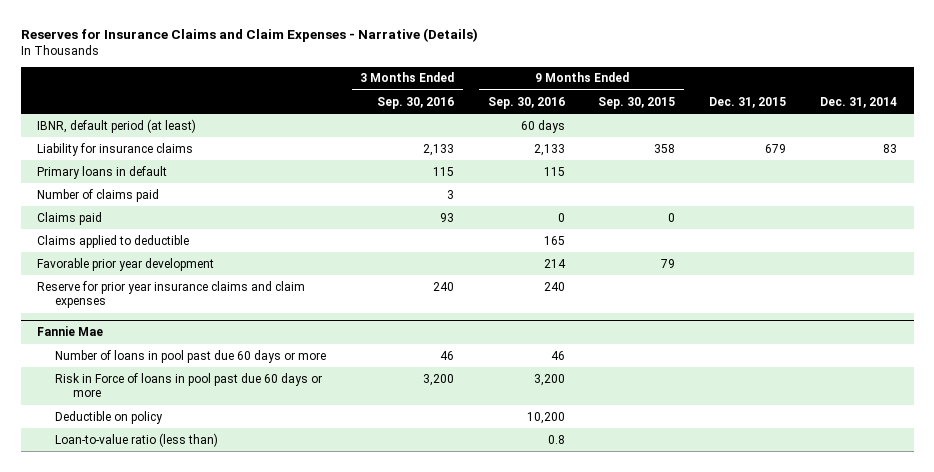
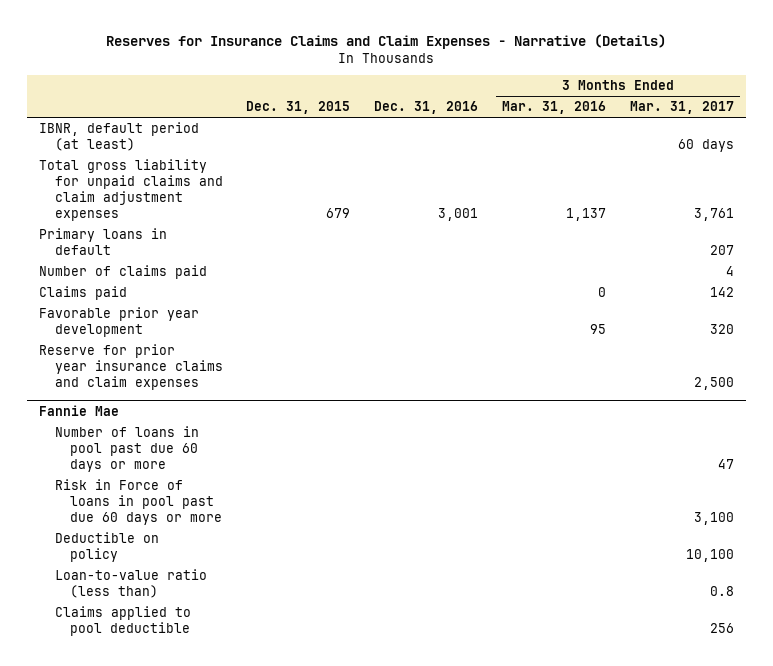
- | 3 Months Ended Sep. 30, 2016 | 9 Months Ended Sep. 30, 2016 | 9 Months Ended Sep. 30, 2015 | Dec. 31, 2015 | Dec. 31, 2014
+ | Dec. 31, 2015 | Dec. 31, 2016 | 3 Months Ended Mar. 31, 2016 | 3 Months Ended Mar. 31, 2017
- Liability for insurance claims | 2,133 | 2,133 | 358 | 679 | 83
+ Total gross liability for unpaid claims and claim adjustment expenses | 679 | 3,001 | 1,137 | 3,761
- Claims applied to deductible | | 165 | | |
@ Fannie Mae
+ Claims applied to pool deductible | | | | 256

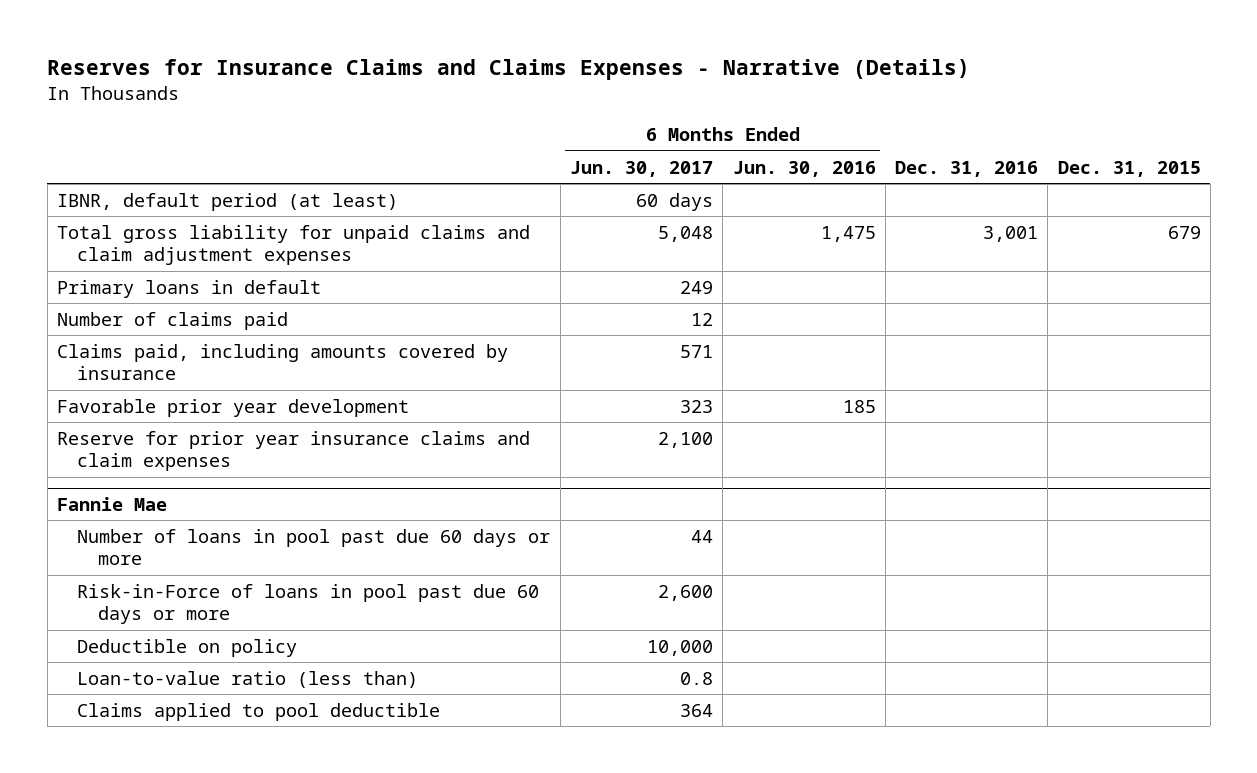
- Reserves for Insurance Claims and Claim Expenses - Narrative (Details)
+ Reserves for Insurance Claims and Claims Expenses - Narrative (Details)
- | Dec. 31, 2015 | Dec. 31, 2016 | 3 Months Ended Mar. 31, 2016 | 3 Months Ended Mar. 31, 2017
+ | 6 Months Ended Jun. 30, 2017 | 6 Months Ended Jun. 30, 2016 | Dec. 31, 2016 | Dec. 31, 2015
- Claims paid | | | 0 | 142
+ Claims paid, including amounts covered by insurance | 571 | | |
@ Fannie Mae
- Risk in Force of loans in pool past due 60 days or more | | | | 3,100
+ Risk-in-Force of loans in pool past due 60 days or more | 2,600 | | |

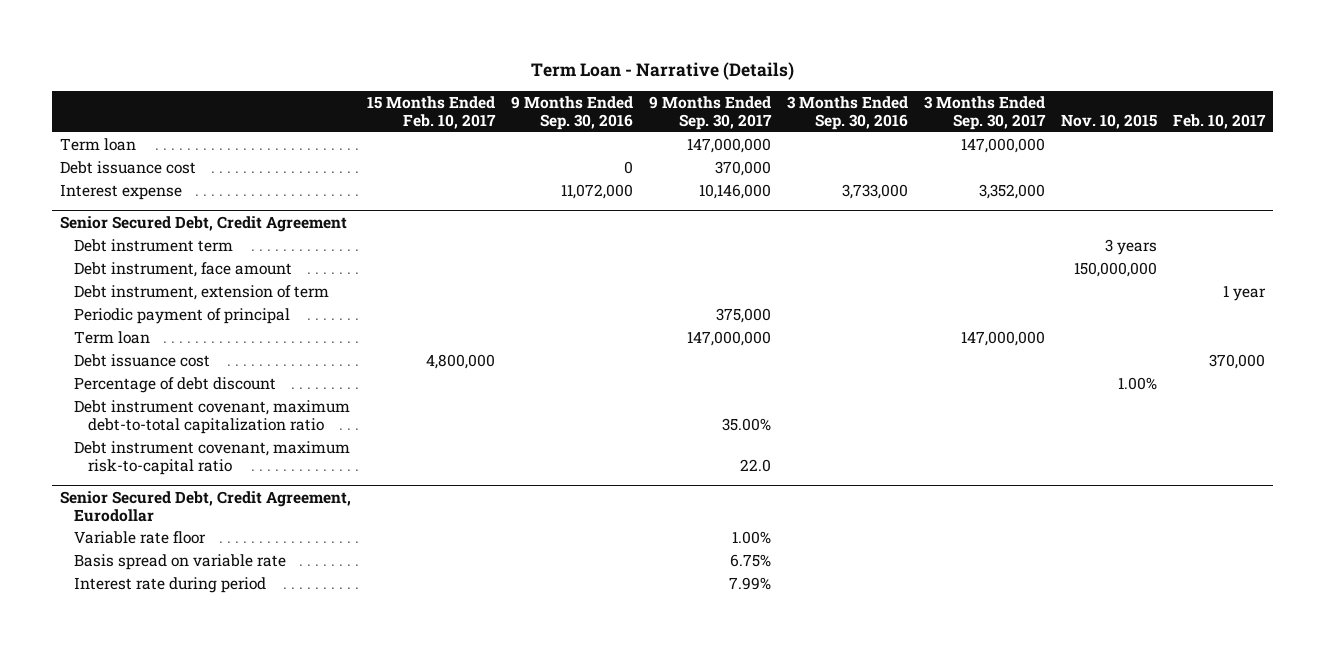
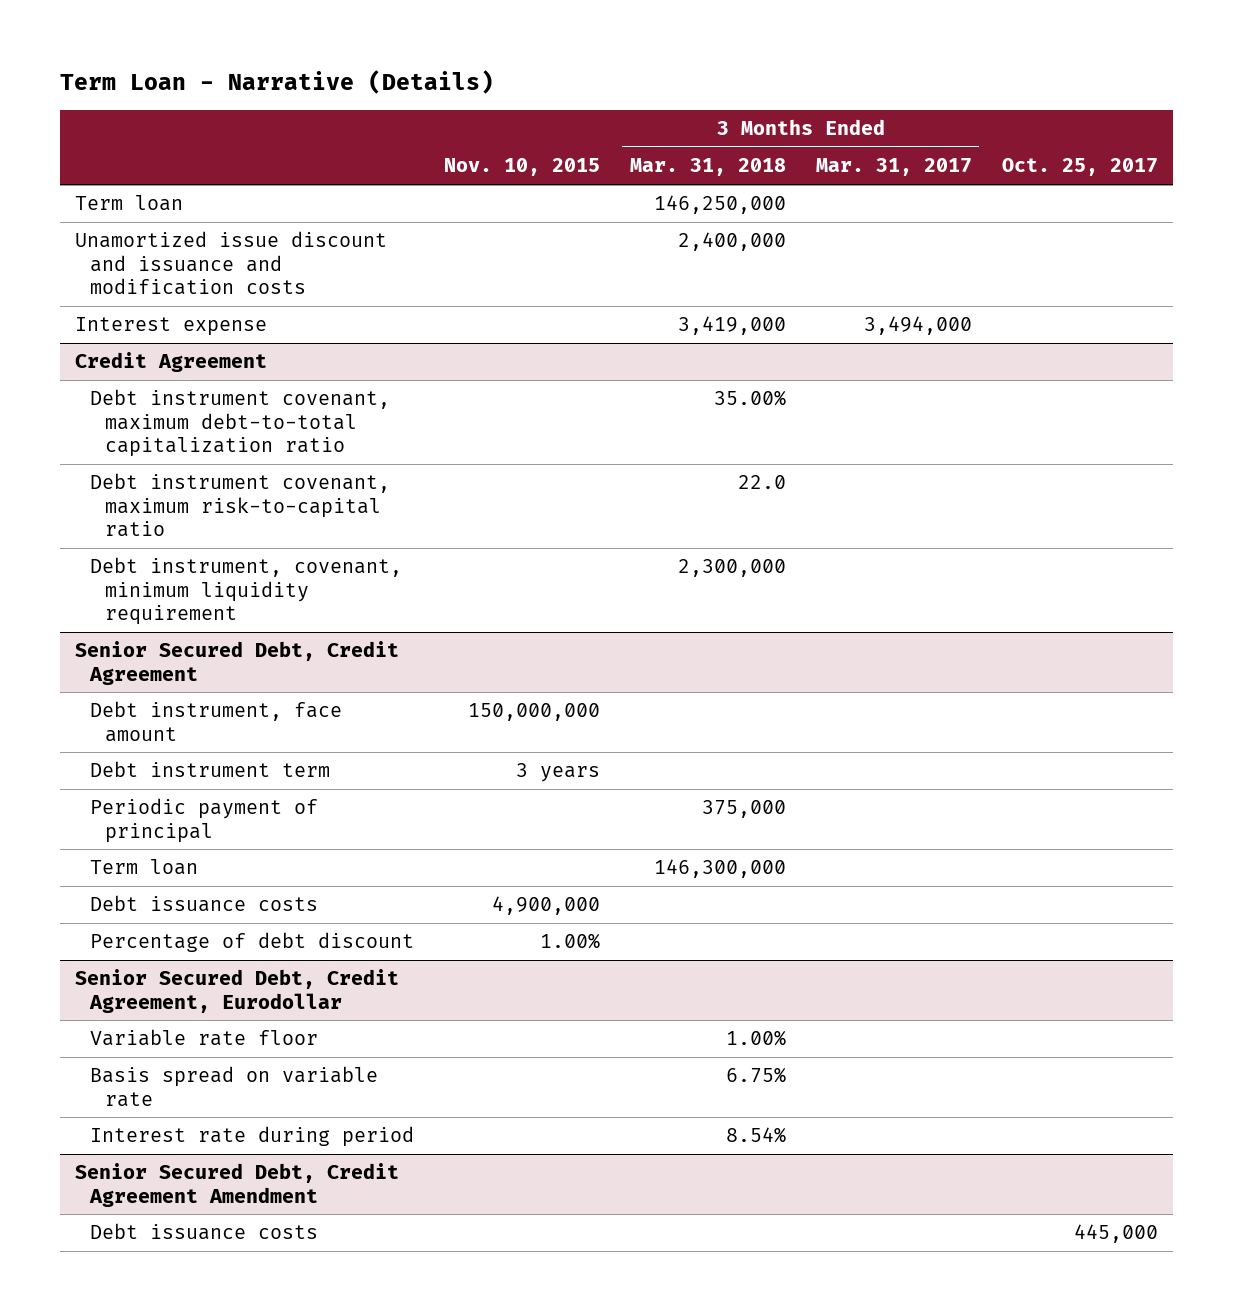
- | 15 Months Ended Feb. 10, 2017 | 9 Months Ended Sep. 30, 2016 | 9 Months Ended Sep. 30, 2017 | 3 Months Ended Sep. 30, 2016 | 3 Months Ended Sep. 30, 2017 | Nov. 10, 2015 | Feb. 10, 2017
+ | Nov. 10, 2015 | 3 Months Ended Mar. 31, 2018 | 3 Months Ended Mar. 31, 2017 | Oct. 25, 2017
- Debt issuance cost | | 0 | 370,000 | | | |
+ Unamortized issue discount and issuance and modification costs | | 2,400,000 | |
+ Credit Agreement
+ Debt instrument covenant, maximum debt-to-total capitalization ratio | | 35.00% | |
+ Debt instrument covenant, maximum risk-to-capital ratio | | 22.0 | |
+ Debt instrument, covenant, minimum liquidity requirement | | 2,300,000 | |
@ Senior Secured Debt, Credit Agreement
- Debt instrument, extension of term | | | | | | | 1 year
moved down: Debt instrument term | 3 years | | |
- Debt issuance cost | 4,800,000 | | | | | | 370,000
+ Debt issuance costs | 4,900,000 | | |
- Debt instrument covenant, maximum debt-to-total capitalization ratio | | | 35.00% | | | |
- Debt instrument covenant, maximum risk-to-capital ratio | | | 22.0 | | | |
+ Senior Secured Debt, Credit Agreement Amendment
+ Debt issuance costs | | | | 445,000

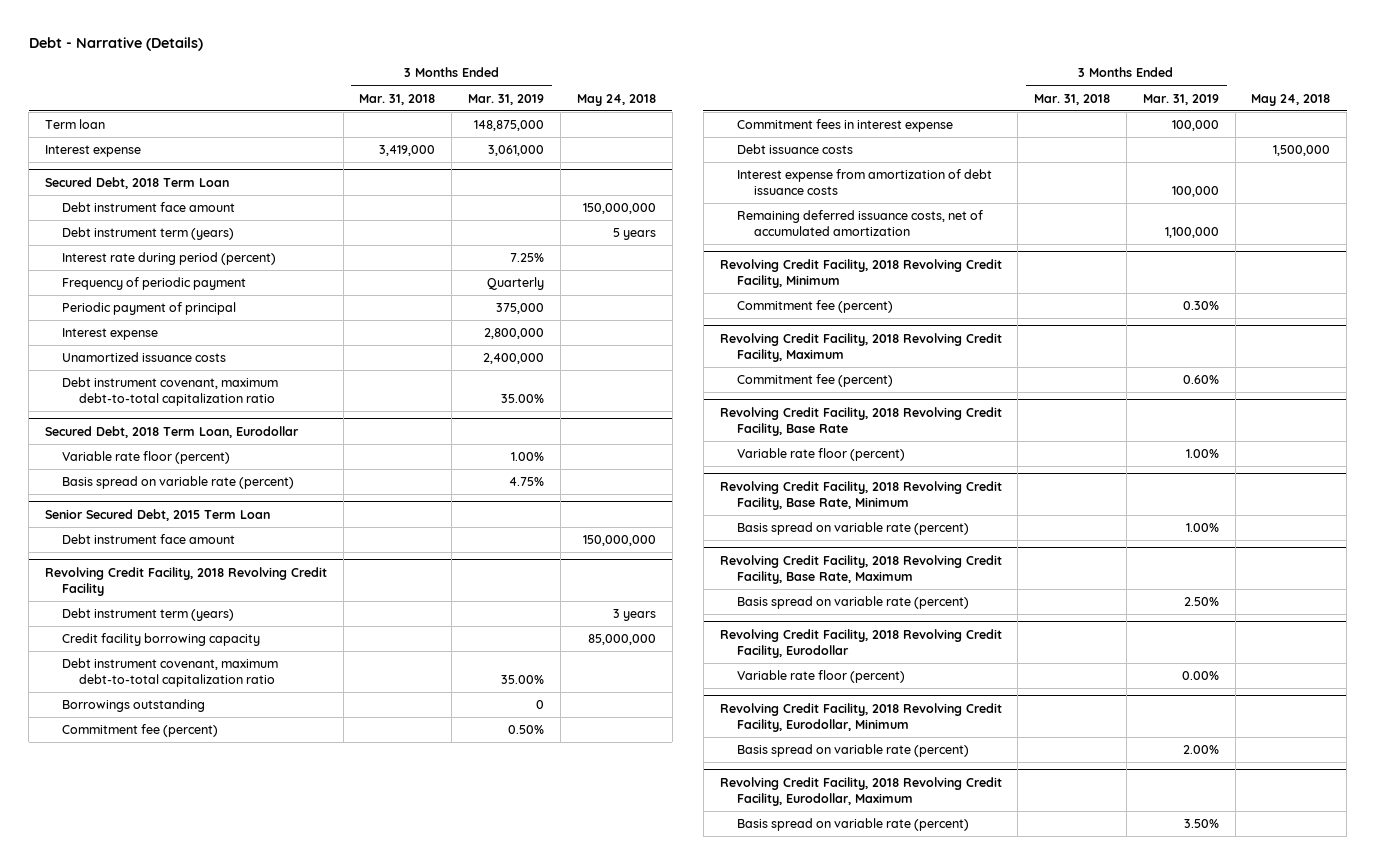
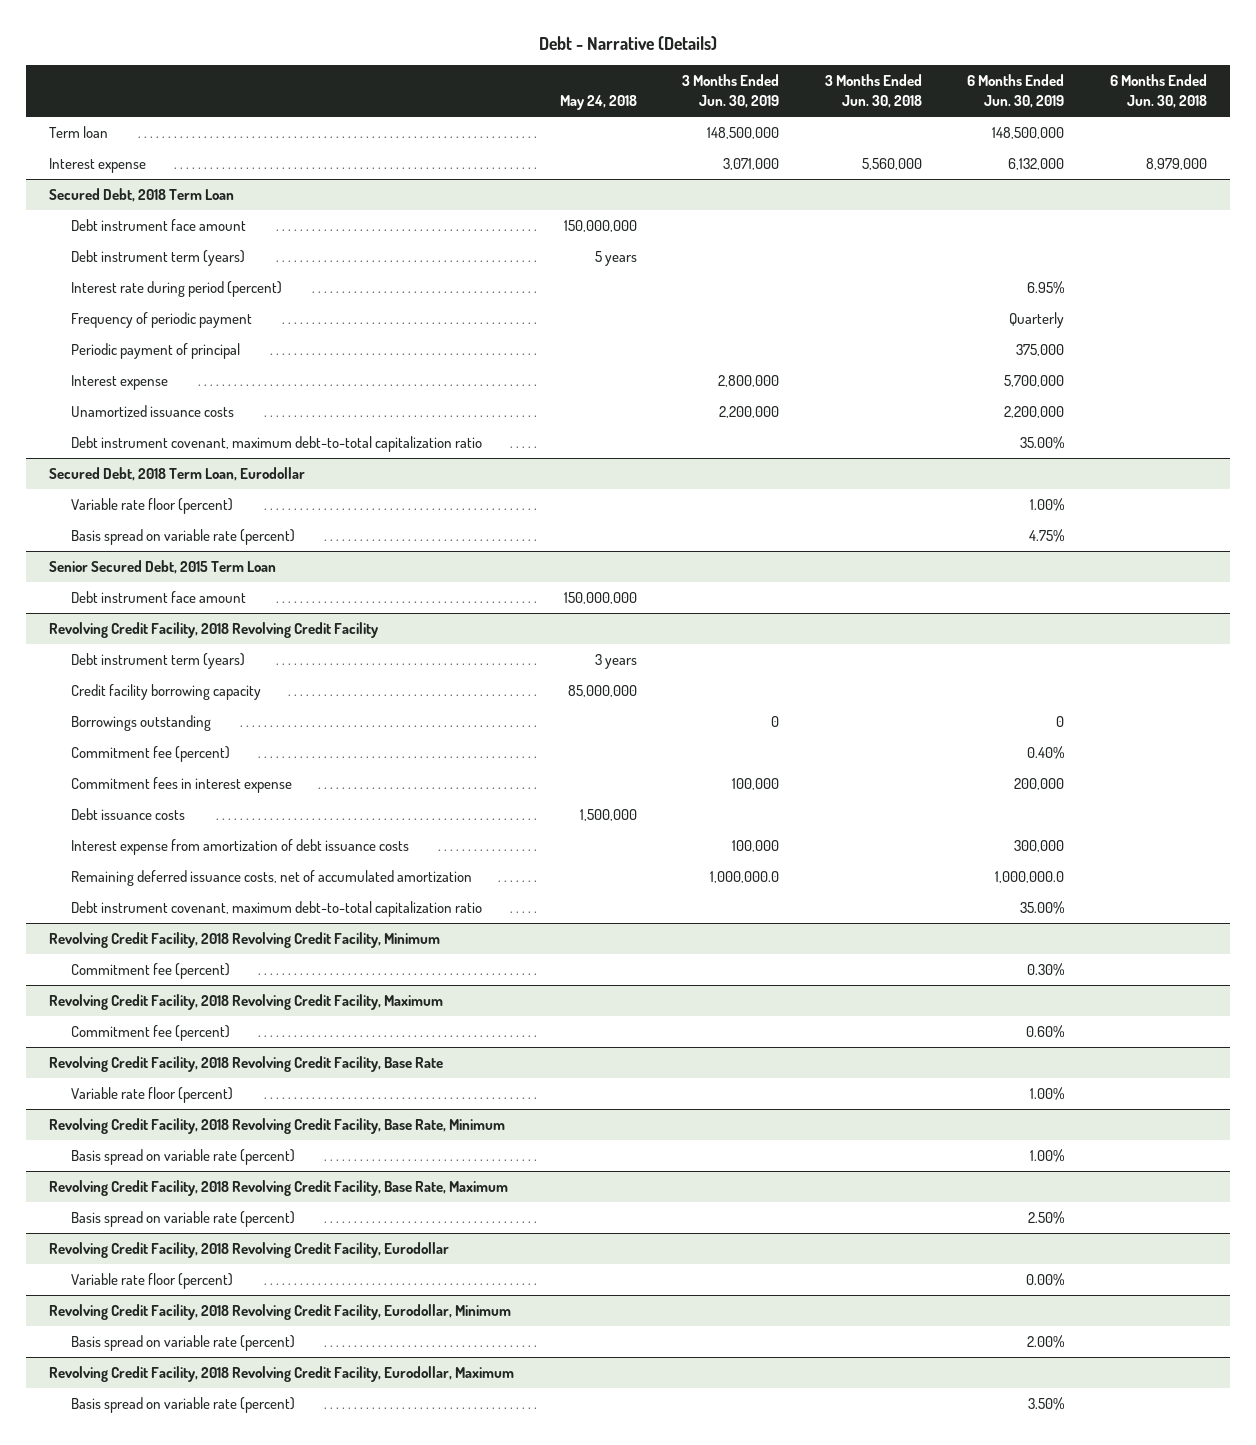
- | 3 Months Ended Mar. 31, 2018 | 3 Months Ended Mar. 31, 2019 | May 24, 2018
+ | May 24, 2018 | 3 Months Ended Jun. 30, 2019 | 3 Months Ended Jun. 30, 2018 | 6 Months Ended Jun. 30, 2019 | 6 Months Ended Jun. 30, 2018
@ Revolving Credit Facility, 2018 Revolving Credit Facility
moved down: Debt instrument covenant, maximum debt-to-total capitalization ratio | | | | 35.00% |

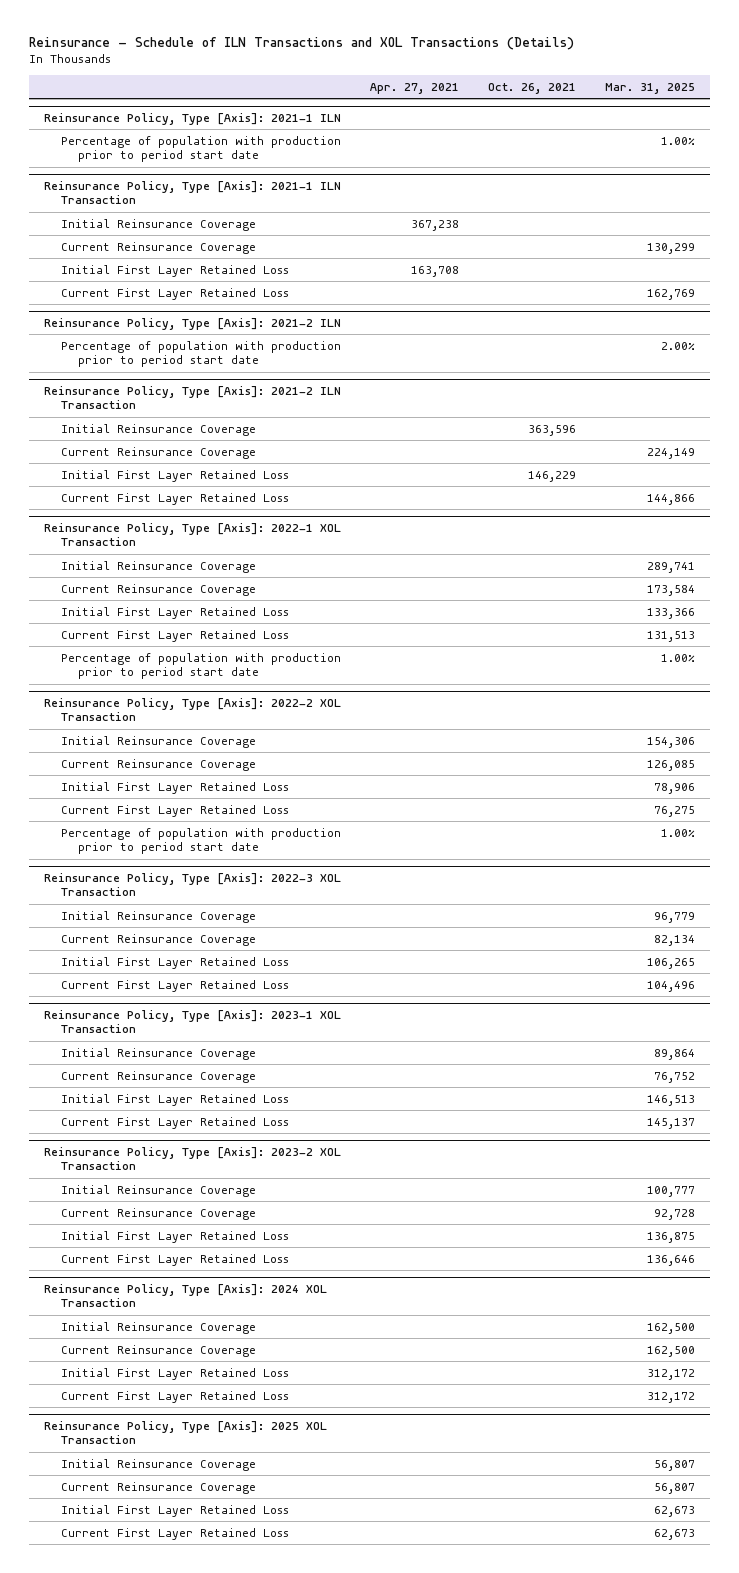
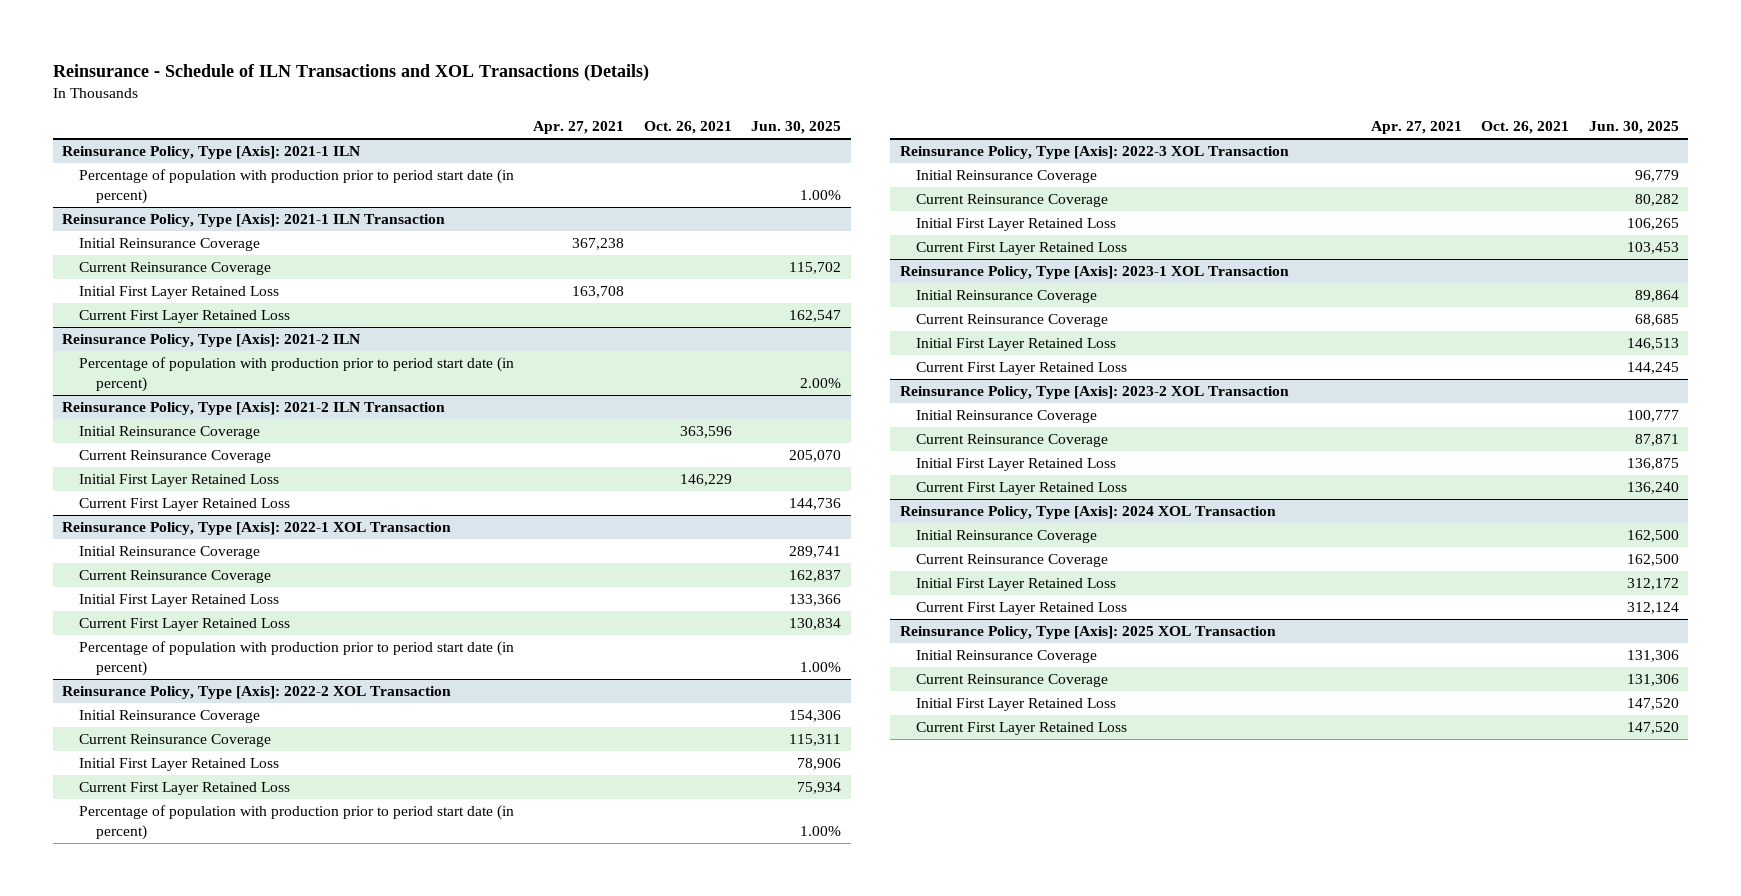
- | Apr. 27, 2021 | Oct. 26, 2021 | Mar. 31, 2025
+ | Apr. 27, 2021 | Oct. 26, 2021 | Jun. 30, 2025
@ Reinsurance Policy, Type [Axis]: 2021-1 ILN
- Percentage of population with production prior to period start date | | | 1.00%
+ Percentage of population with production prior to period start date (in percent) | | | 1.00%
@ Reinsurance Policy, Type [Axis]: 2021-2 ILN
- Percentage of population with production prior to period start date | | | 2.00%
+ Percentage of population with production prior to period start date (in percent) | | | 2.00%
@ Reinsurance Policy, Type [Axis]: 2022-1 XOL Transaction
- Percentage of population with production prior to period start date | | | 1.00%
+ Percentage of population with production prior to period start date (in percent) | | | 1.00%
@ Reinsurance Policy, Type [Axis]: 2022-2 XOL Transaction
- Percentage of population with production prior to period start date | | | 1.00%
+ Percentage of population with production prior to period start date (in percent) | | | 1.00%

